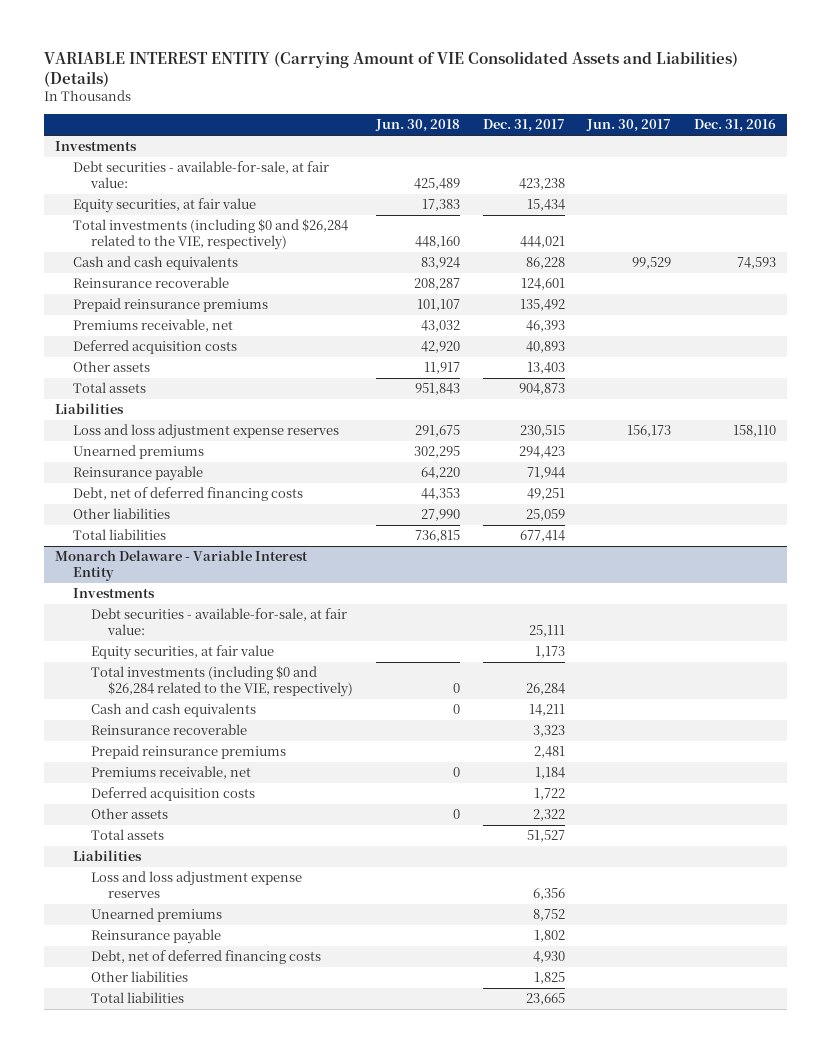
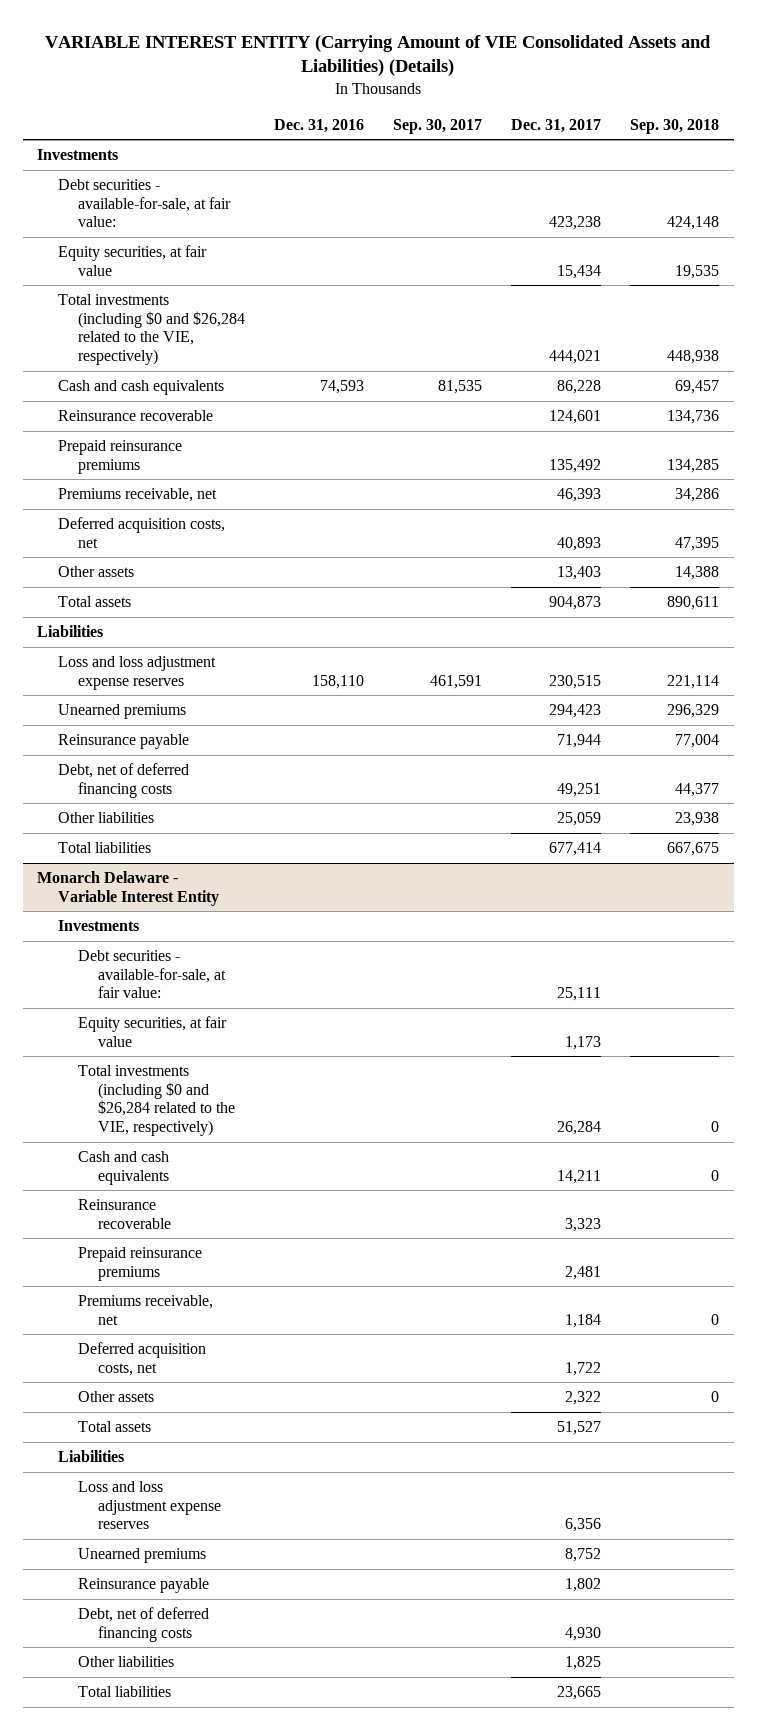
- | Jun. 30, 2018 | Dec. 31, 2017 | Jun. 30, 2017 | Dec. 31, 2016
+ | Dec. 31, 2016 | Sep. 30, 2017 | Dec. 31, 2017 | Sep. 30, 2018
- Deferred acquisition costs | 42,920 | 40,893 | |
+ Deferred acquisition costs, net | | | 40,893 | 47,395
@ Monarch Delaware - Variable Interest Entity
- Deferred acquisition costs | | 1,722 | |
+ Deferred acquisition costs, net | | | 1,722 |

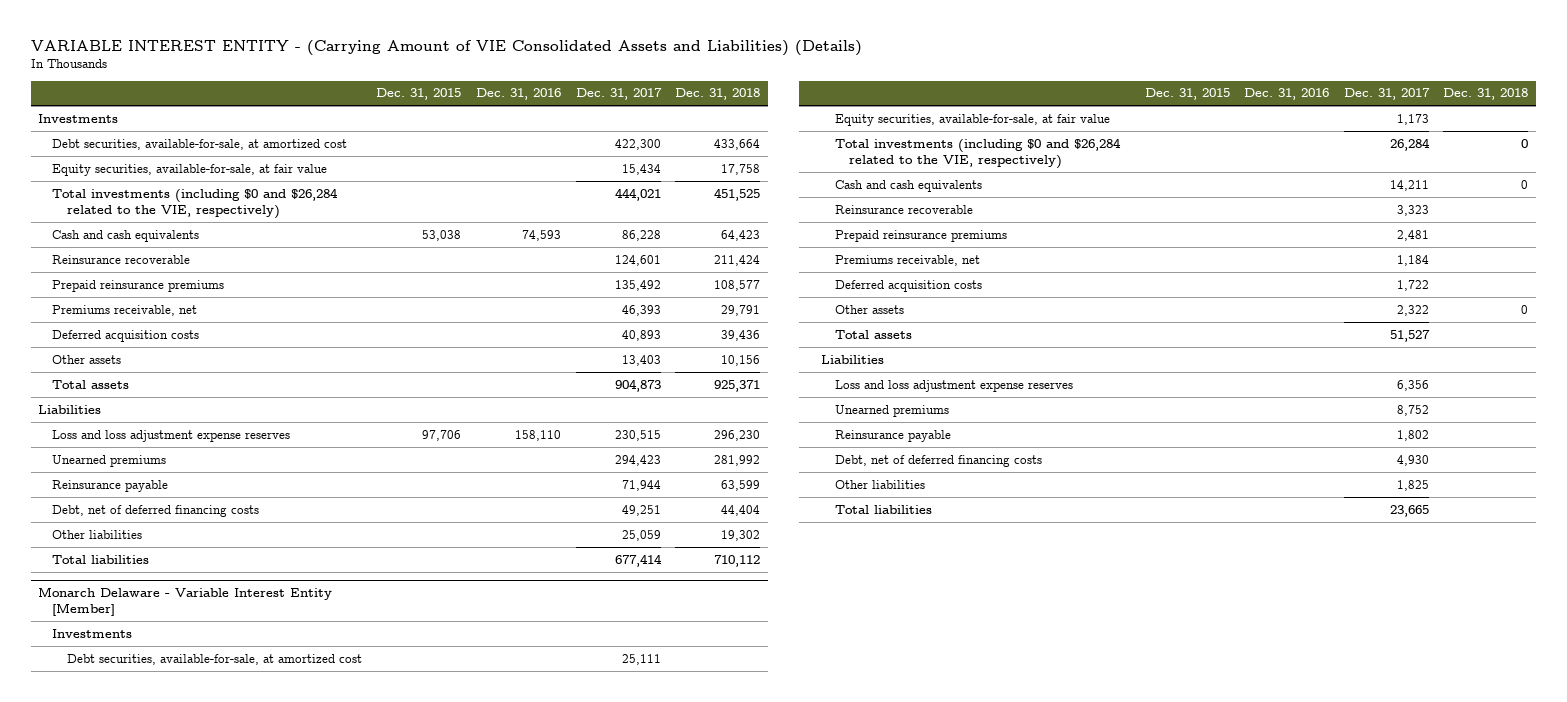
- VARIABLE INTEREST ENTITY (Carrying Amount of VIE Consolidated Assets and Liabilities) (Details)
+ VARIABLE INTEREST ENTITY - (Carrying Amount of VIE Consolidated Assets and Liabilities) (Details)
- | Dec. 31, 2016 | Sep. 30, 2017 | Dec. 31, 2017 | Sep. 30, 2018
+ | Dec. 31, 2015 | Dec. 31, 2016 | Dec. 31, 2017 | Dec. 31, 2018
- Debt securities - available-for-sale, at fair value: | | | 423,238 | 424,148
- Equity securities, at fair value | | | 15,434 | 19,535
+ Debt securities, available-for-sale, at amortized cost | | | 422,300 | 433,664
+ Equity securities, available-for-sale, at fair value | | | 15,434 | 17,758
- Deferred acquisition costs, net | | | 40,893 | 47,395
+ Deferred acquisition costs | | | 40,893 | 39,436
- Monarch Delaware - Variable Interest Entity
+ Monarch Delaware - Variable Interest Entity [Member]
- Debt securities - available-for-sale, at fair value: | | | 25,111 |
- Equity securities, at fair value | | | 1,173 |
+ Debt securities, available-for-sale, at amortized cost | | | 25,111 |
+ Equity securities, available-for-sale, at fair value | | | 1,173 |
- Deferred acquisition costs, net | | | 1,722 |
+ Deferred acquisition costs | | | 1,722 |

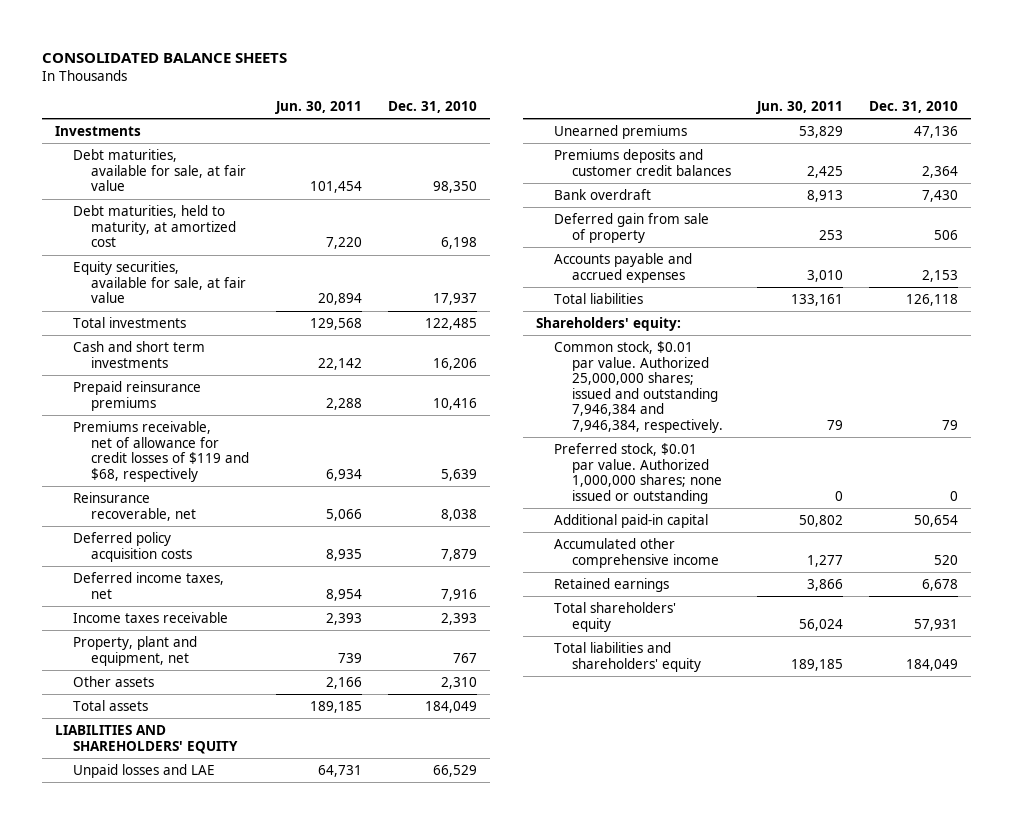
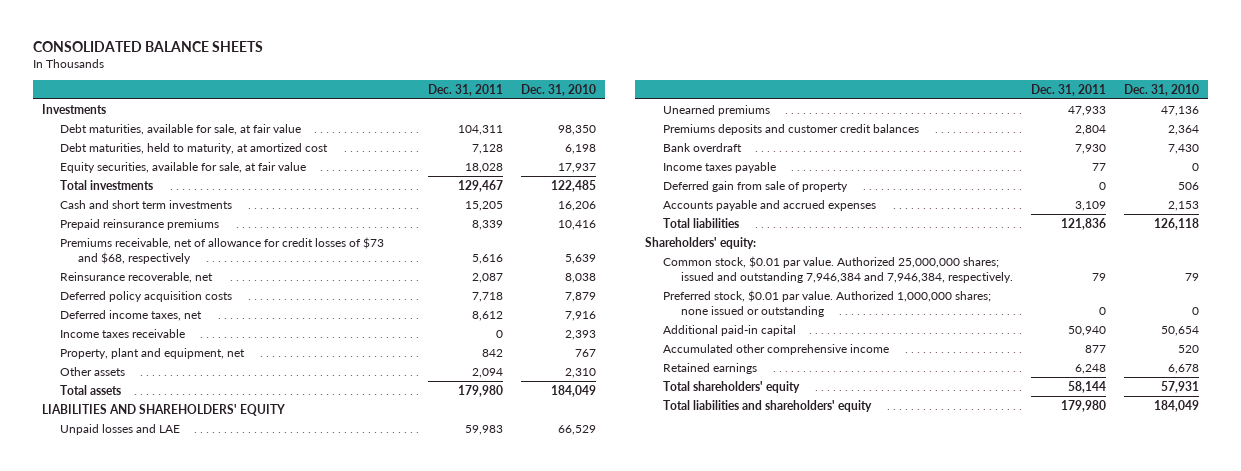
- | Jun. 30, 2011 | Dec. 31, 2010
+ | Dec. 31, 2011 | Dec. 31, 2010
- Premiums receivable, net of allowance for credit losses of $119 and $68, respectively | 6,934 | 5,639
+ Premiums receivable, net of allowance for credit losses of $73 and $68, respectively | 5,616 | 5,639
+ Income taxes payable | 77 | 0

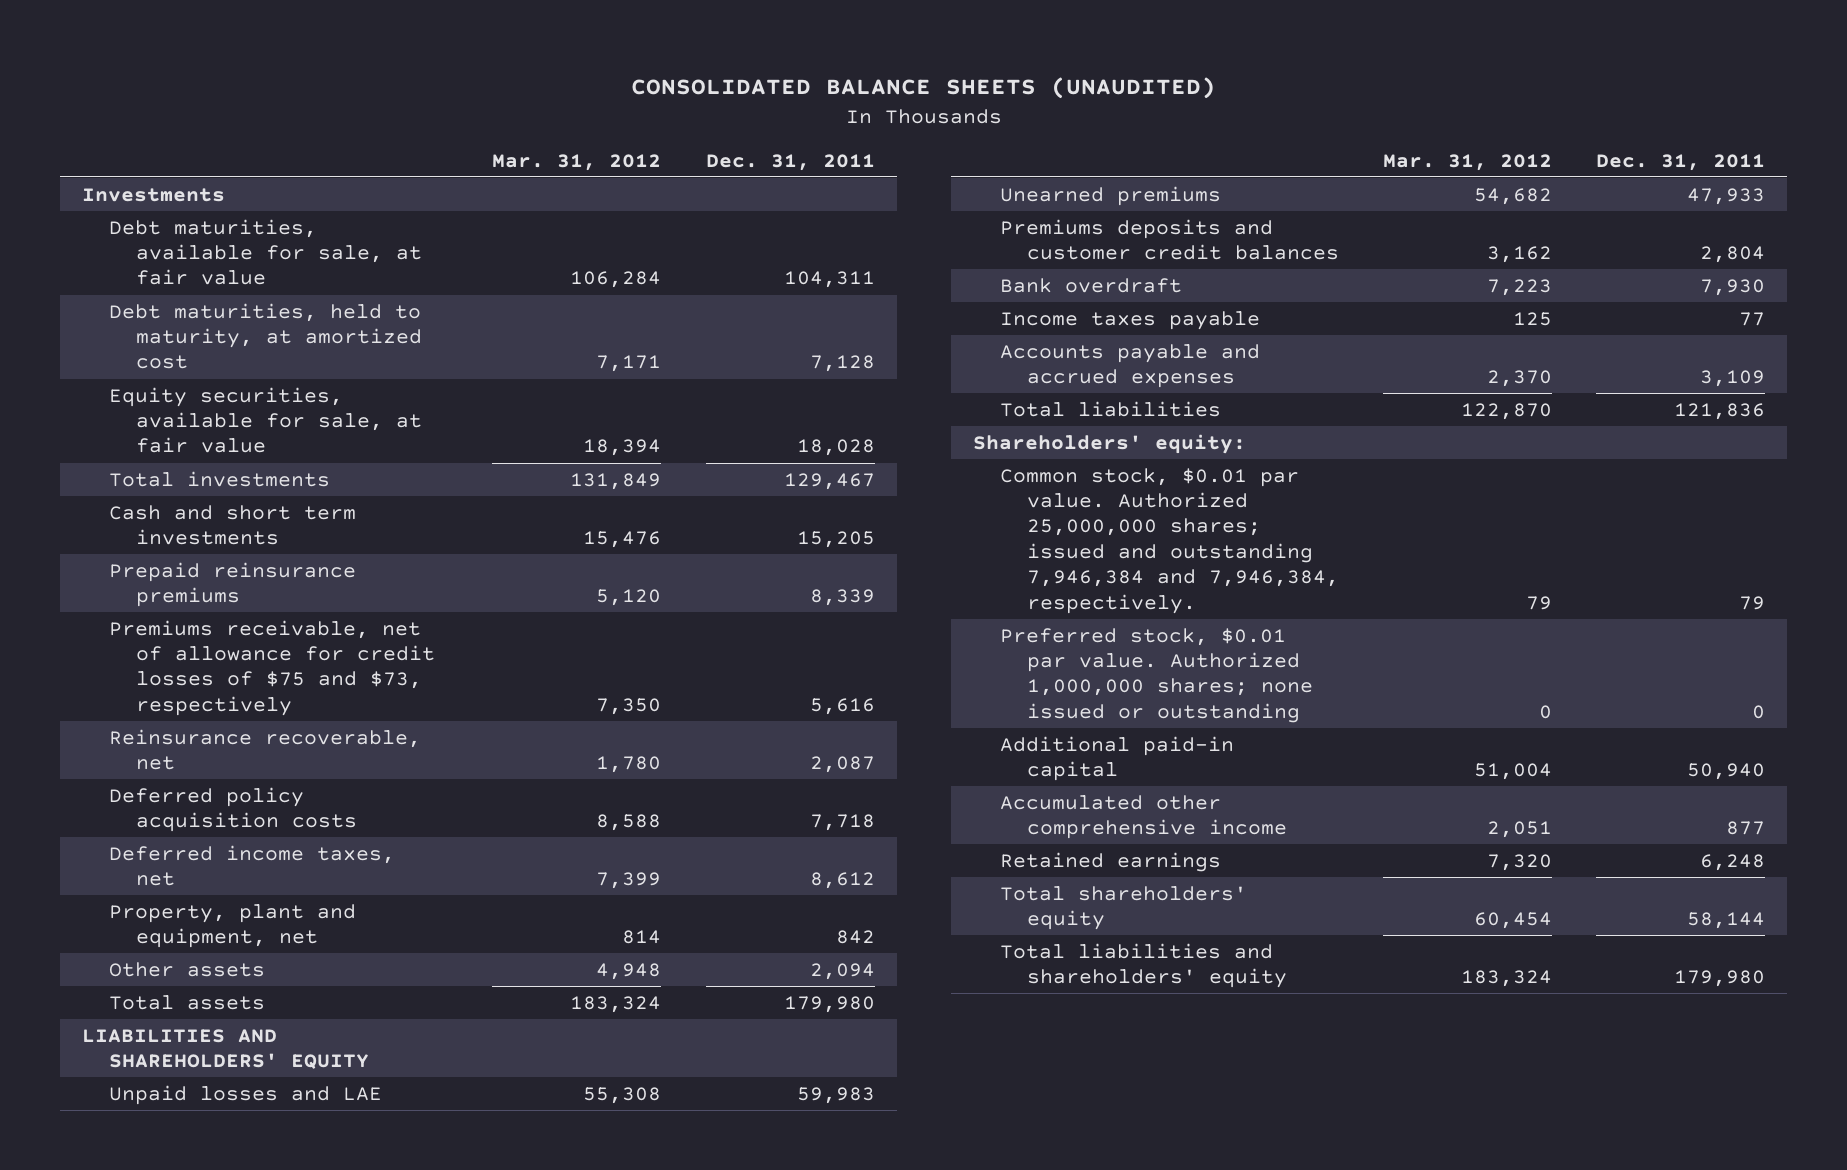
- CONSOLIDATED BALANCE SHEETS
+ CONSOLIDATED BALANCE SHEETS (UNAUDITED)
- | Dec. 31, 2011 | Dec. 31, 2010
+ | Mar. 31, 2012 | Dec. 31, 2011
- Premiums receivable, net of allowance for credit losses of $73 and $68, respectively | 5,616 | 5,639
+ Premiums receivable, net of allowance for credit losses of $75 and $73, respectively | 7,350 | 5,616
- Income taxes receivable | 0 | 2,393
- Deferred gain from sale of property | 0 | 506

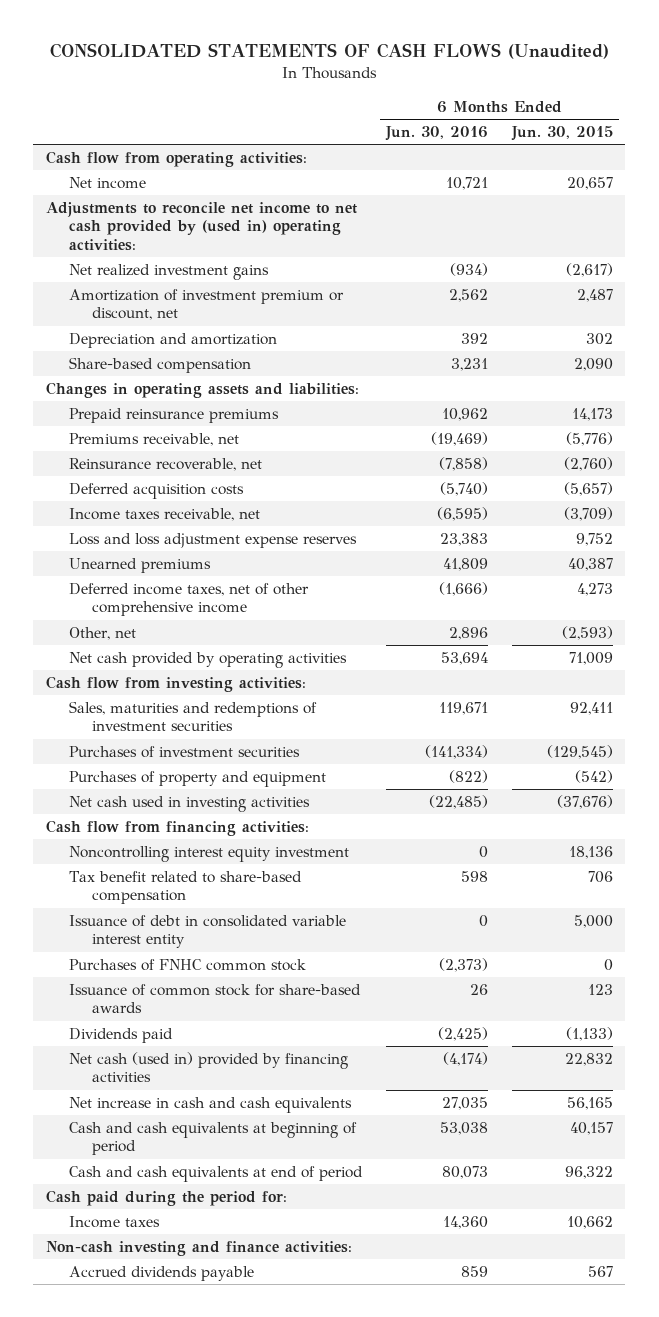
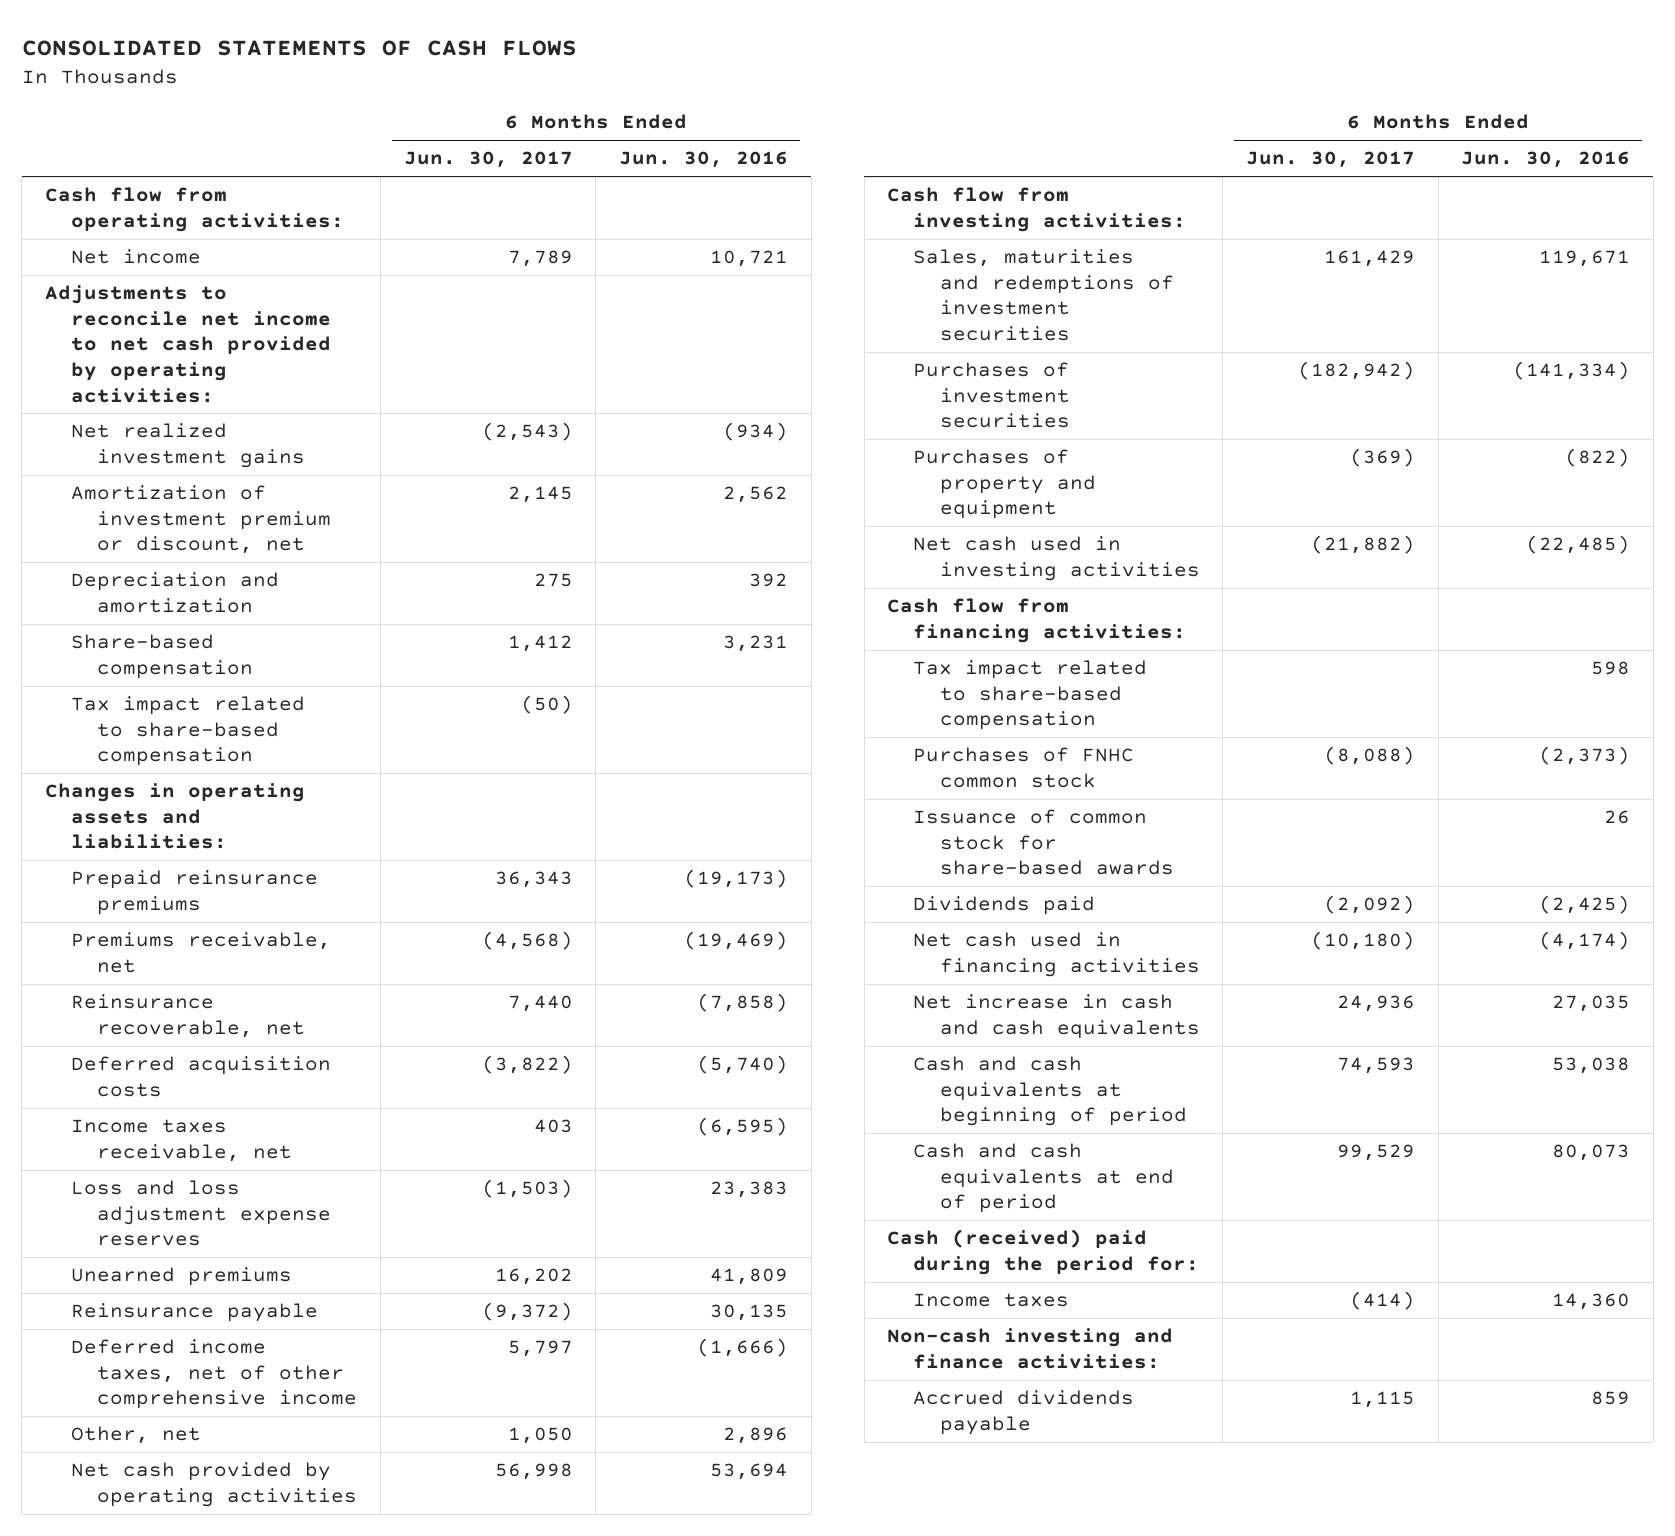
- CONSOLIDATED STATEMENTS OF CASH FLOWS (Unaudited)
+ CONSOLIDATED STATEMENTS OF CASH FLOWS
- | 6 Months Ended Jun. 30, 2016 | 6 Months Ended Jun. 30, 2015
+ | 6 Months Ended Jun. 30, 2017 | 6 Months Ended Jun. 30, 2016
- Adjustments to reconcile net income to net cash provided by (used in) operating activities:
+ Adjustments to reconcile net income to net cash provided by operating activities:
+ Tax impact related to share-based compensation | (50) |
- Prepaid reinsurance premiums | 10,962 | 14,173
+ Prepaid reinsurance premiums | 36,343 | (19,173)
+ Reinsurance payable | (9,372) | 30,135
- Noncontrolling interest equity investment | 0 | 18,136
- Tax benefit related to share-based compensation | 598 | 706
- Issuance of debt in consolidated variable interest entity | 0 | 5,000
+ Tax impact related to share-based compensation | | 598
- Net cash (used in) provided by financing activities | (4,174) | 22,832
+ Net cash used in financing activities | (10,180) | (4,174)
- Cash paid during the period for:
+ Cash (received) paid during the period for:

